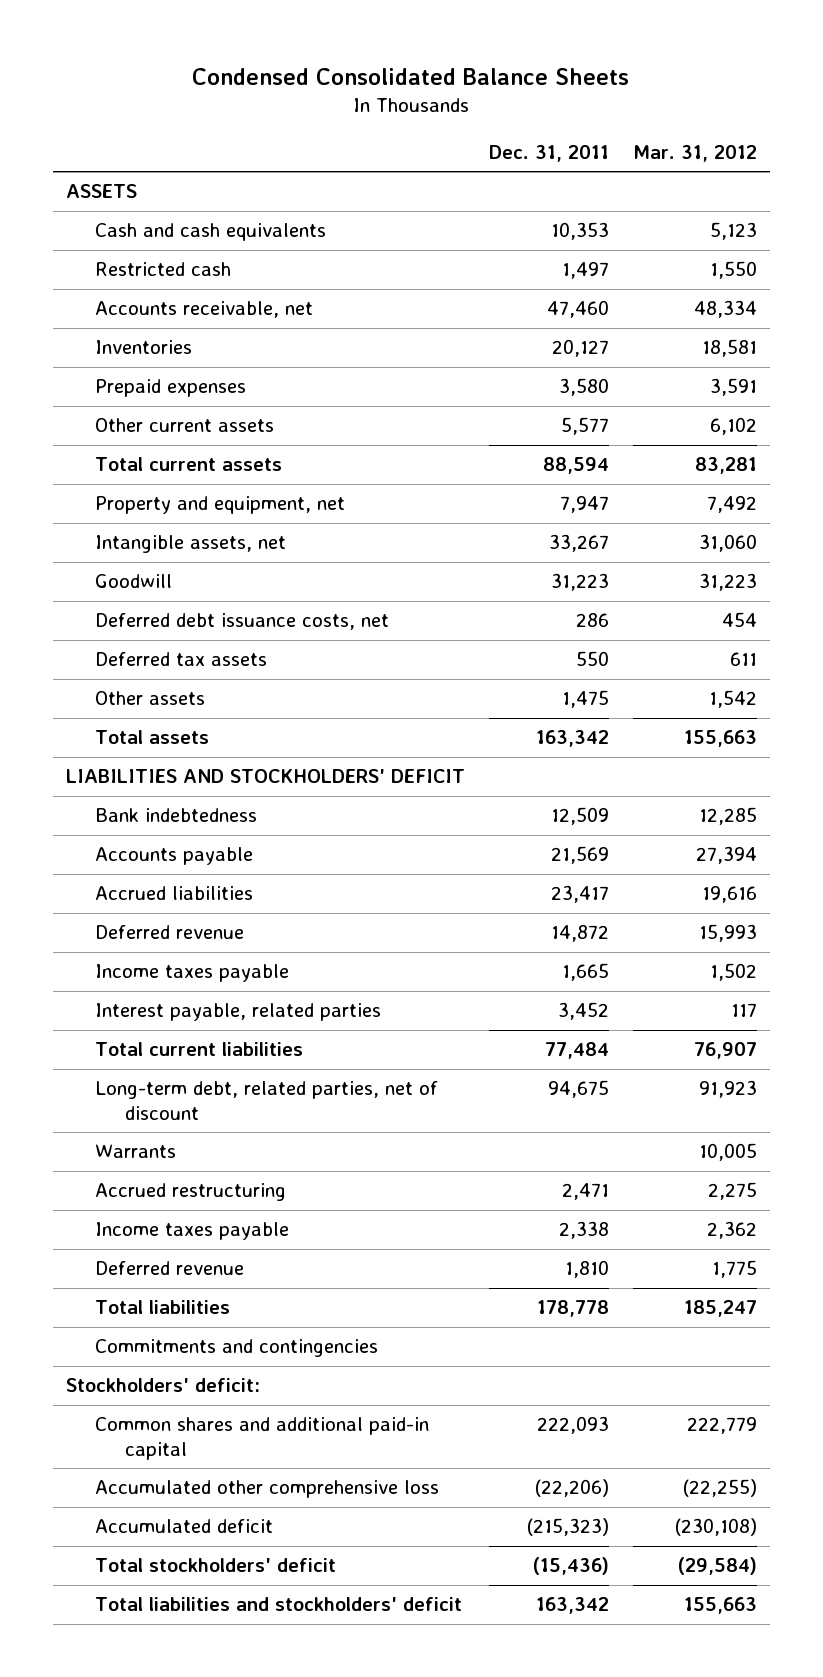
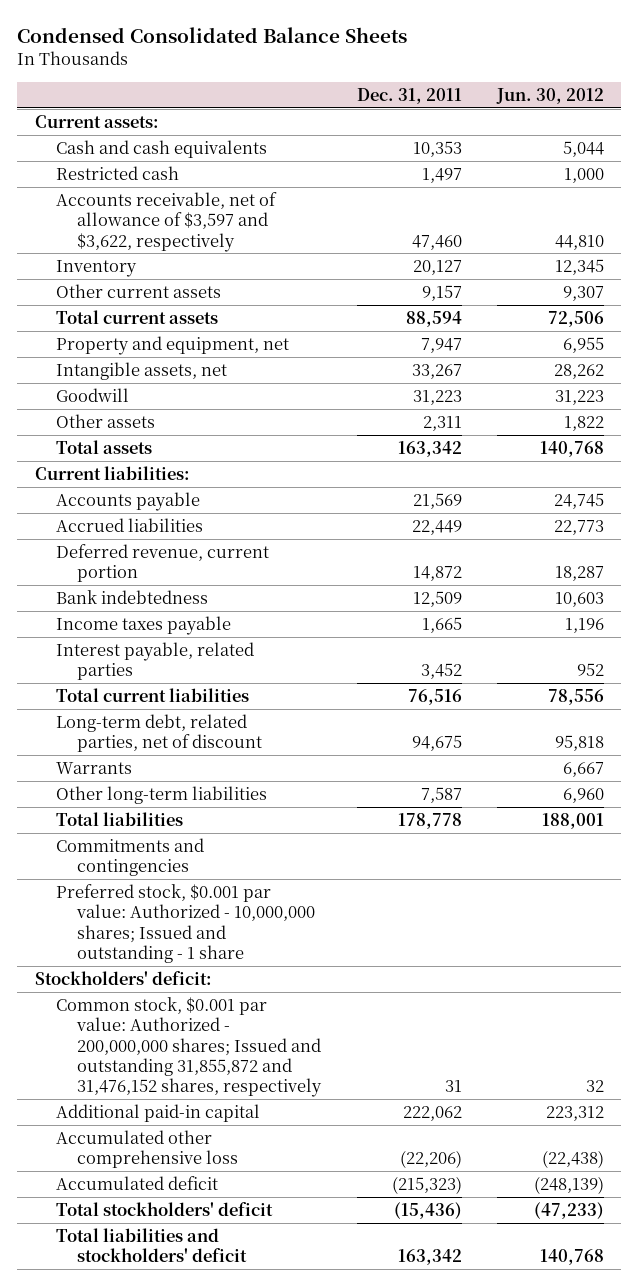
- | Dec. 31, 2011 | Mar. 31, 2012
+ | Dec. 31, 2011 | Jun. 30, 2012
- ASSETS
+ Current assets:
- Accounts receivable, net | 47,460 | 48,334
- Inventories | 20,127 | 18,581
- Prepaid expenses | 3,580 | 3,591
- Other current assets | 5,577 | 6,102
+ Accounts receivable, net of allowance of $3,597 and $3,622, respectively | 47,460 | 44,810
+ Inventory | 20,127 | 12,345
+ Other current assets | 9,157 | 9,307
- Deferred debt issuance costs, net | 286 | 454
- Deferred tax assets | 550 | 611
- Other assets | 1,475 | 1,542
+ Other assets | 2,311 | 1,822
- LIABILITIES AND STOCKHOLDERS' DEFICIT
+ Current liabilities:
- Accrued liabilities | 23,417 | 19,616
- Deferred revenue | 14,872 | 15,993
+ Accrued liabilities | 22,449 | 22,773
+ Deferred revenue, current portion | 14,872 | 18,287
moved down: Bank indebtedness | 12,509 | 10,603
- Total current liabilities | 77,484 | 76,907
+ Total current liabilities | 76,516 | 78,556
- Accrued restructuring | 2,471 | 2,275
- Income taxes payable | 2,338 | 2,362
- Deferred revenue | 1,810 | 1,775
+ Other long-term liabilities | 7,587 | 6,960
+ Preferred stock, $0.001 par value: Authorized - 10,000,000 shares; Issued and outstanding - 1 share
- Common shares and additional paid-in capital | 222,093 | 222,779
+ Common stock, $0.001 par value: Authorized - 200,000,000 shares; Issued and outstanding 31,855,872 and 31,476,152 shares, respectively | 31 | 32
+ Additional paid-in capital | 222,062 | 223,312

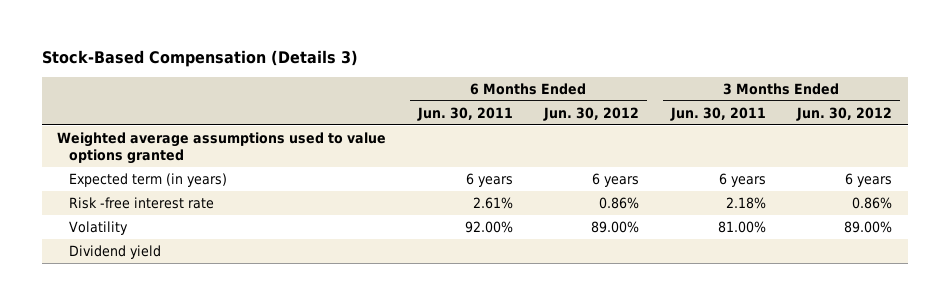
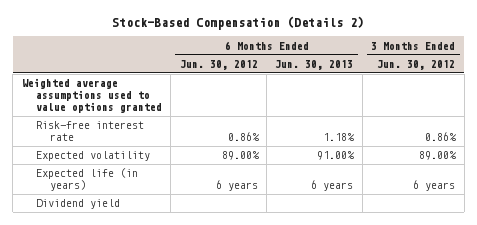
- Stock-Based Compensation (Details 3)
+ Stock-Based Compensation (Details 2)
- | 6 Months Ended Jun. 30, 2011 | 6 Months Ended Jun. 30, 2012 | 3 Months Ended Jun. 30, 2011 | 3 Months Ended Jun. 30, 2012
+ | 6 Months Ended Jun. 30, 2012 | 6 Months Ended Jun. 30, 2013 | 3 Months Ended Jun. 30, 2012
- Expected term (in years) | 6 years | 6 years | 6 years | 6 years
- Risk -free interest rate | 2.61% | 0.86% | 2.18% | 0.86%
- Volatility | 92.00% | 89.00% | 81.00% | 89.00%
+ Risk-free interest rate | 0.86% | 1.18% | 0.86%
+ Expected volatility | 89.00% | 91.00% | 89.00%
+ Expected life (in years) | 6 years | 6 years | 6 years

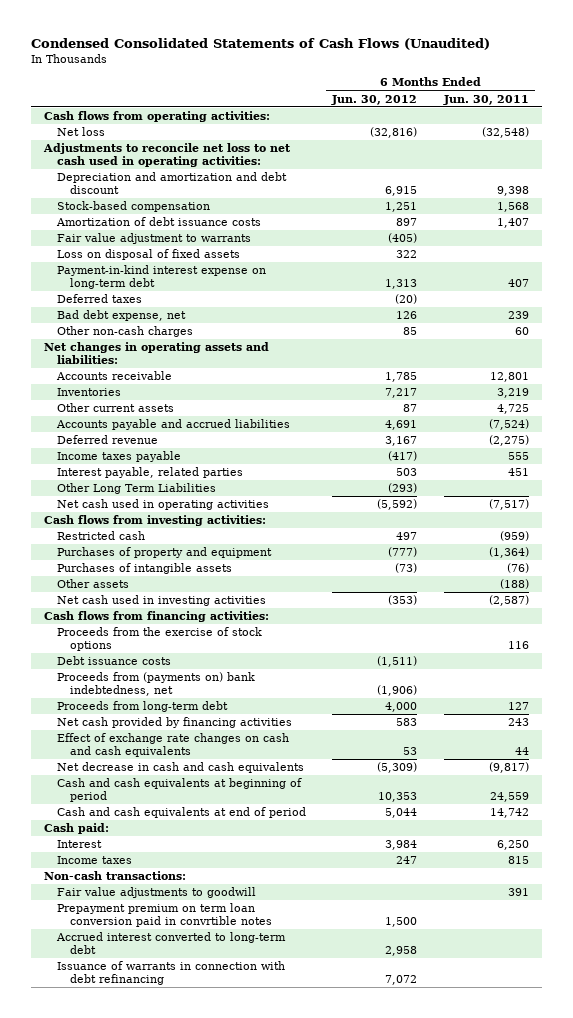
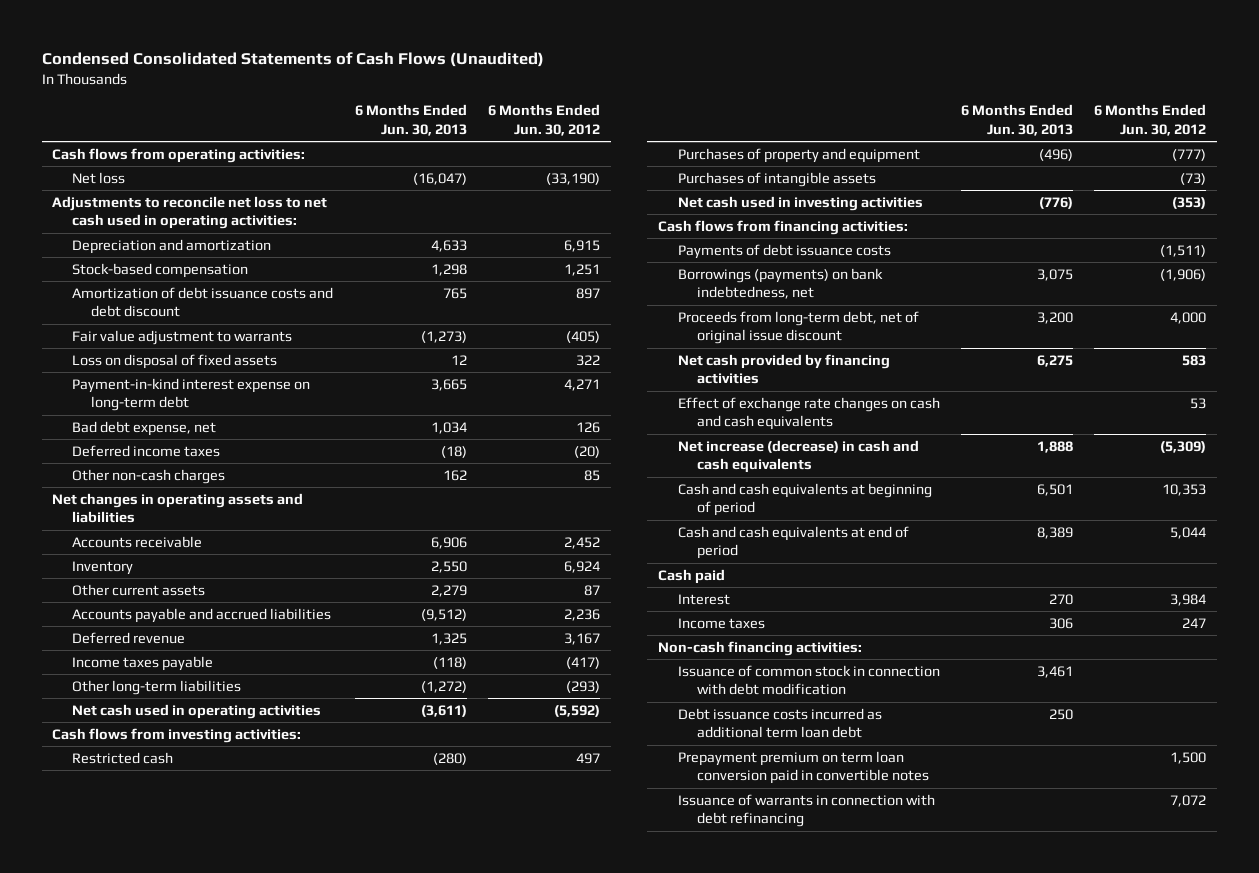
- | 6 Months Ended Jun. 30, 2012 | 6 Months Ended Jun. 30, 2011
+ | 6 Months Ended Jun. 30, 2013 | 6 Months Ended Jun. 30, 2012
- Net loss | (32,816) | (32,548)
+ Net loss | (16,047) | (33,190)
- Depreciation and amortization and debt discount | 6,915 | 9,398
+ Depreciation and amortization | 4,633 | 6,915
- Amortization of debt issuance costs | 897 | 1,407
+ Amortization of debt issuance costs and debt discount | 765 | 897
- Payment-in-kind interest expense on long-term debt | 1,313 | 407
- Deferred taxes | (20) |
+ Payment-in-kind interest expense on long-term debt | 3,665 | 4,271
+ Deferred income taxes | (18) | (20)
- Net changes in operating assets and liabilities:
- Accounts receivable | 1,785 | 12,801
- Inventories | 7,217 | 3,219
+ Net changes in operating assets and liabilities
+ Accounts receivable | 6,906 | 2,452
+ Inventory | 2,550 | 6,924
- Accounts payable and accrued liabilities | 4,691 | (7,524)
+ Accounts payable and accrued liabilities | (9,512) | 2,236
- Interest payable, related parties | 503 | 451
- Other Long Term Liabilities | (293) |
+ Other long-term liabilities | (1,272) | (293)
- Other assets | | (188)
- Proceeds from the exercise of stock options | | 116
- Debt issuance costs | (1,511) |
- Proceeds from (payments on) bank indebtedness, net | (1,906) |
- Proceeds from long-term debt | 4,000 | 127
+ Payments of debt issuance costs | | (1,511)
+ Borrowings (payments) on bank indebtedness, net | 3,075 | (1,906)
+ Proceeds from long-term debt, net of original issue discount | 3,200 | 4,000
- Net decrease in cash and cash equivalents | (5,309) | (9,817)
+ Net increase (decrease) in cash and cash equivalents | 1,888 | (5,309)
- Cash paid:
+ Cash paid
- Non-cash transactions:
- Fair value adjustments to goodwill | | 391
- Prepayment premium on term loan conversion paid in convrtible notes | 1,500 |
- Accrued interest converted to long-term debt | 2,958 |
+ Non-cash financing activities:
+ Issuance of common stock in connection with debt modification | 3,461 |
+ Debt issuance costs incurred as additional term loan debt | 250 |
+ Prepayment premium on term loan conversion paid in convertible notes | | 1,500

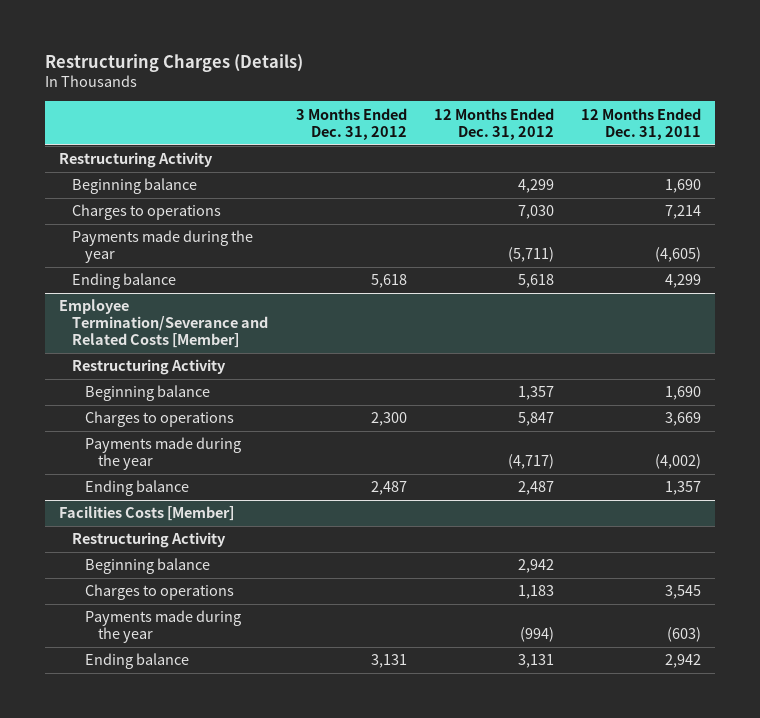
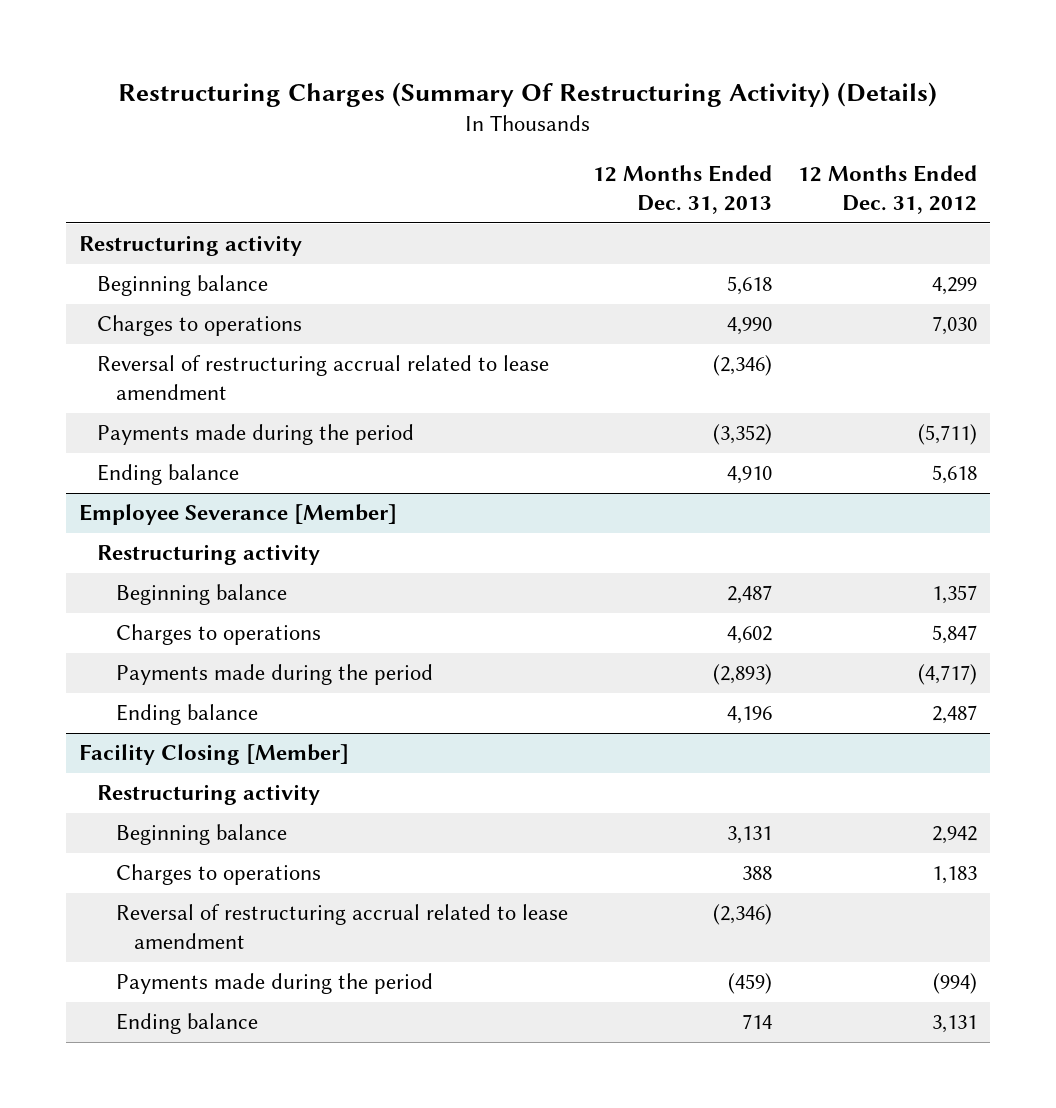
- Restructuring Charges (Details)
+ Restructuring Charges (Summary Of Restructuring Activity) (Details)
- | 3 Months Ended Dec. 31, 2012 | 12 Months Ended Dec. 31, 2012 | 12 Months Ended Dec. 31, 2011
+ | 12 Months Ended Dec. 31, 2013 | 12 Months Ended Dec. 31, 2012
- Restructuring Activity
+ Restructuring activity
- Payments made during the year | | (5,711) | (4,605)
+ Reversal of restructuring accrual related to lease amendment | (2,346) |
+ Payments made during the period | (3,352) | (5,711)
- Employee Termination/Severance and Related Costs [Member]
- Restructuring Activity
+ Employee Severance [Member]
+ Restructuring activity
- Payments made during the year | | (4,717) | (4,002)
+ Payments made during the period | (2,893) | (4,717)
- Facilities Costs [Member]
- Restructuring Activity
+ Facility Closing [Member]
+ Restructuring activity
- Payments made during the year | | (994) | (603)
+ Reversal of restructuring accrual related to lease amendment | (2,346) |
+ Payments made during the period | (459) | (994)

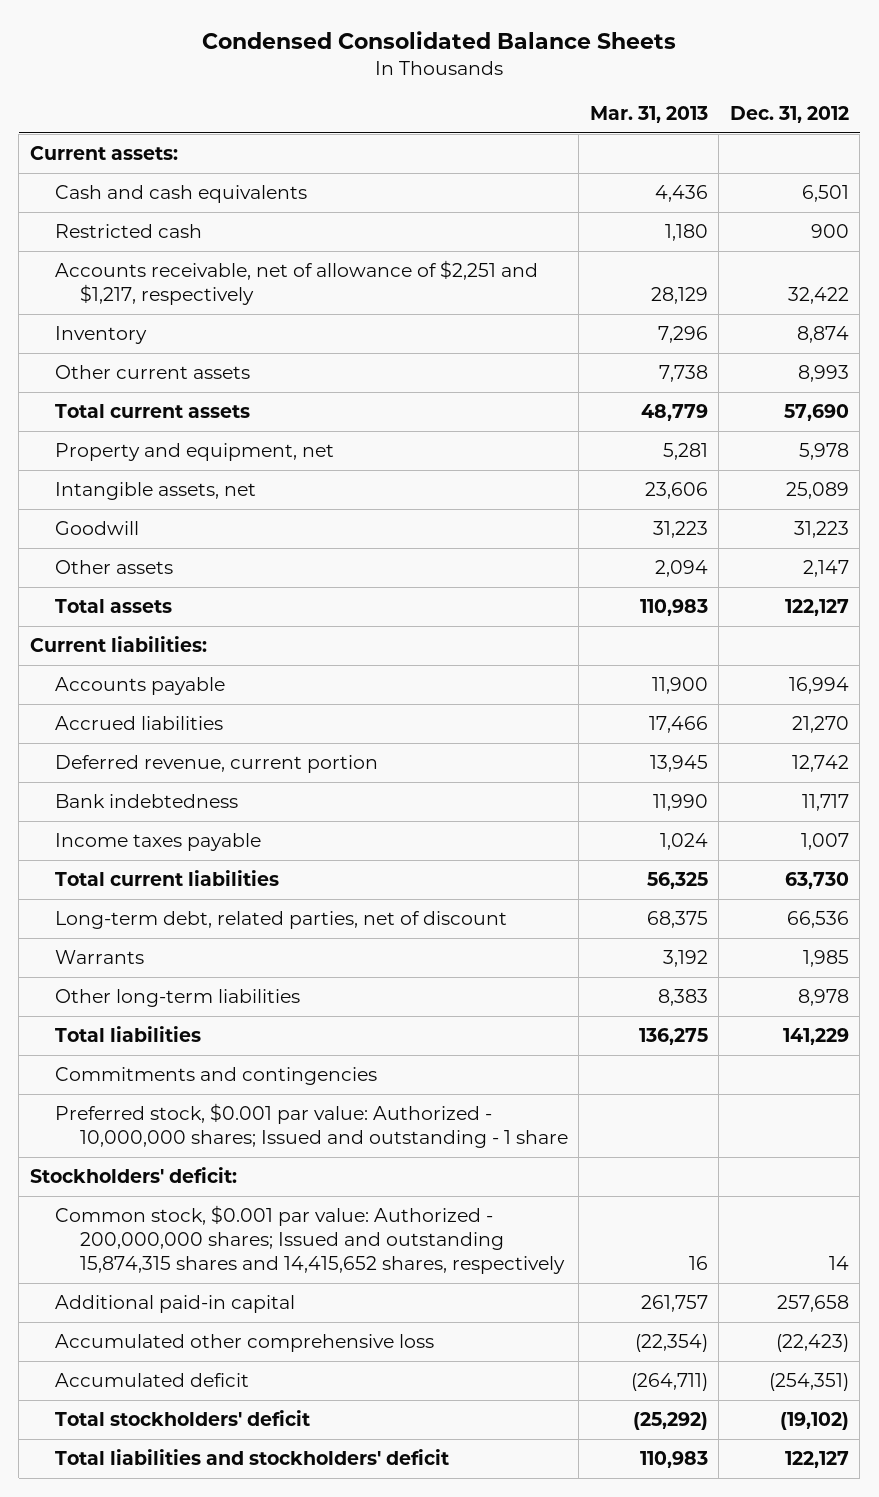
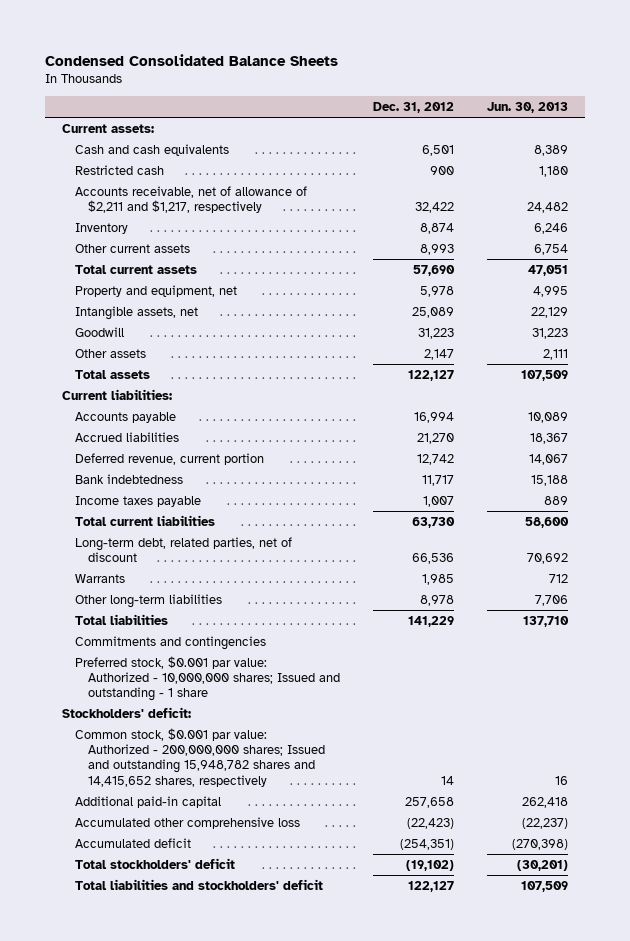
- | Mar. 31, 2013 | Dec. 31, 2012
+ | Dec. 31, 2012 | Jun. 30, 2013
- Accounts receivable, net of allowance of $2,251 and $1,217, respectively | 28,129 | 32,422
+ Accounts receivable, net of allowance of $2,211 and $1,217, respectively | 32,422 | 24,482
- Common stock, $0.001 par value: Authorized - 200,000,000 shares; Issued and outstanding 15,874,315 shares and 14,415,652 shares, respectively | 16 | 14
+ Common stock, $0.001 par value: Authorized - 200,000,000 shares; Issued and outstanding 15,948,782 shares and 14,415,652 shares, respectively | 14 | 16

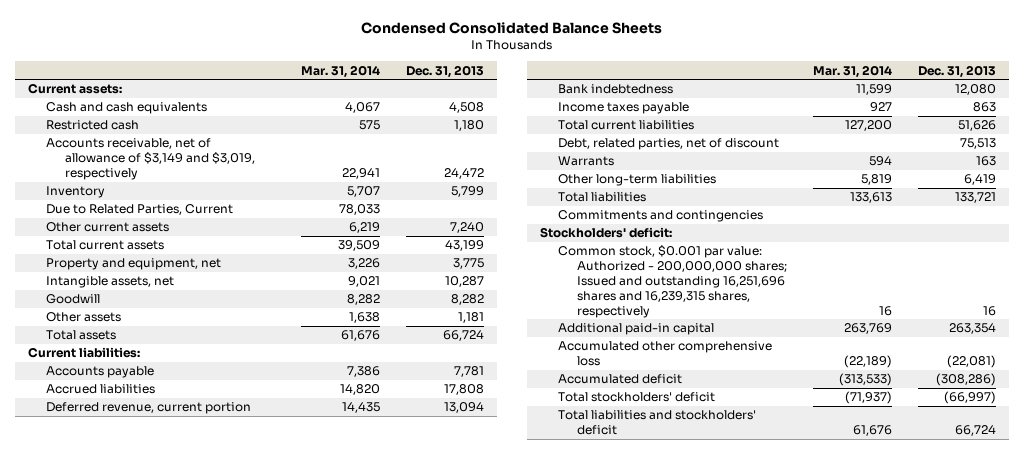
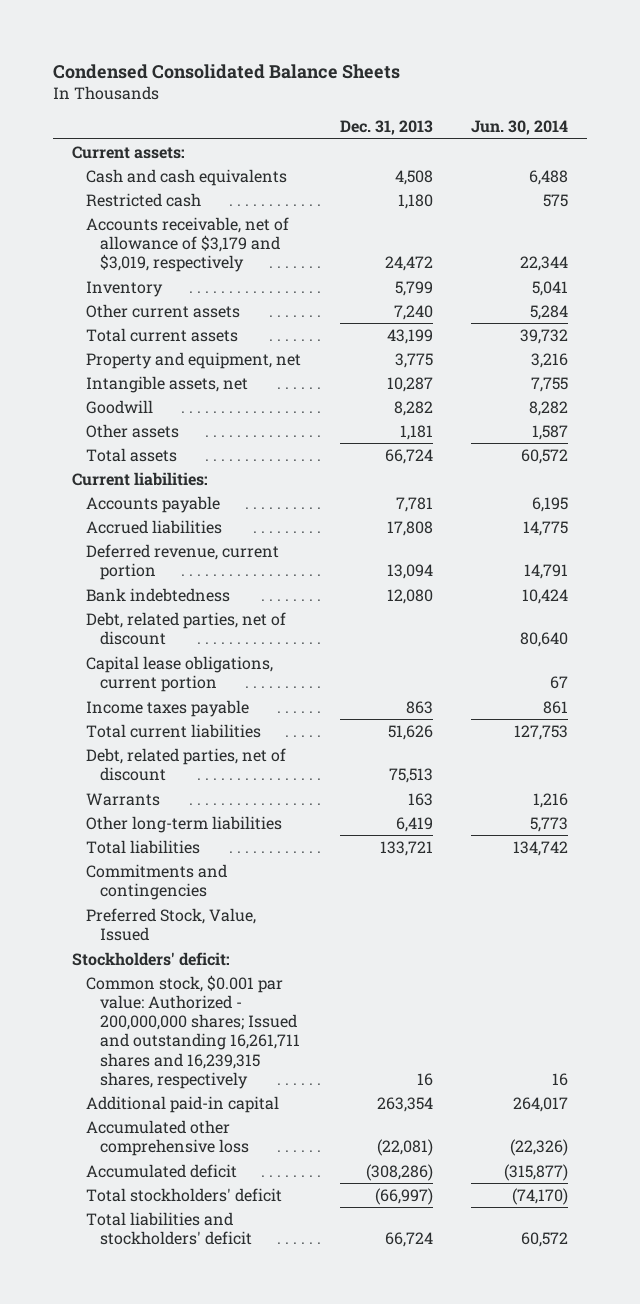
- | Mar. 31, 2014 | Dec. 31, 2013
+ | Dec. 31, 2013 | Jun. 30, 2014
- Accounts receivable, net of allowance of $3,149 and $3,019, respectively | 22,941 | 24,472
+ Accounts receivable, net of allowance of $3,179 and $3,019, respectively | 24,472 | 22,344
- Due to Related Parties, Current | 78,033 |
+ Debt, related parties, net of discount | | 80,640
+ Capital lease obligations, current portion | | 67
+ Preferred Stock, Value, Issued
- Common stock, $0.001 par value: Authorized - 200,000,000 shares; Issued and outstanding 16,251,696 shares and 16,239,315 shares, respectively | 16 | 16
+ Common stock, $0.001 par value: Authorized - 200,000,000 shares; Issued and outstanding 16,261,711 shares and 16,239,315 shares, respectively | 16 | 16

